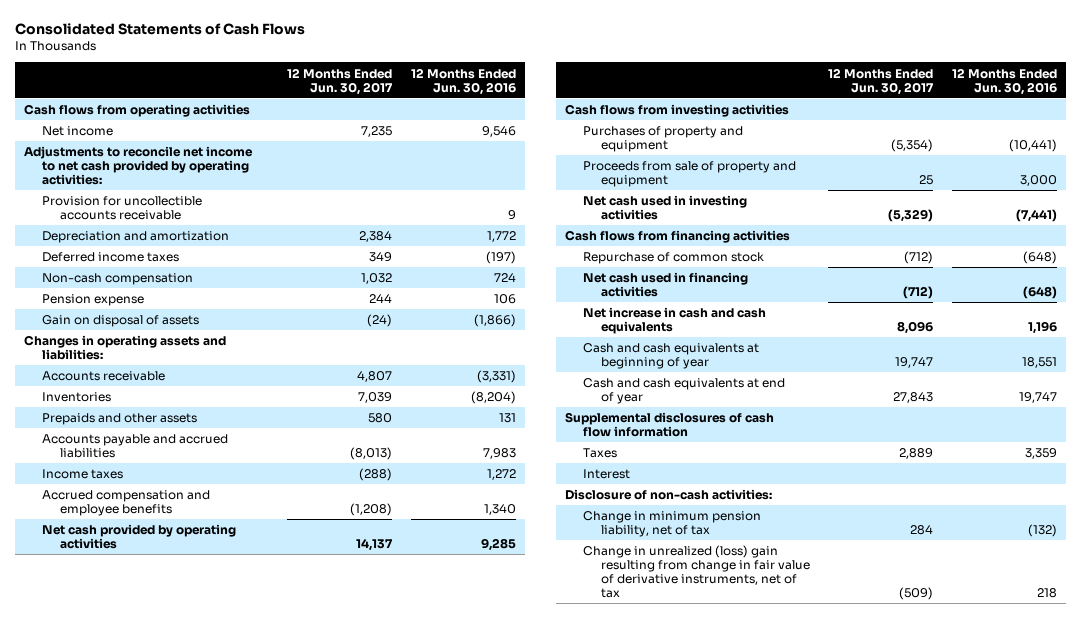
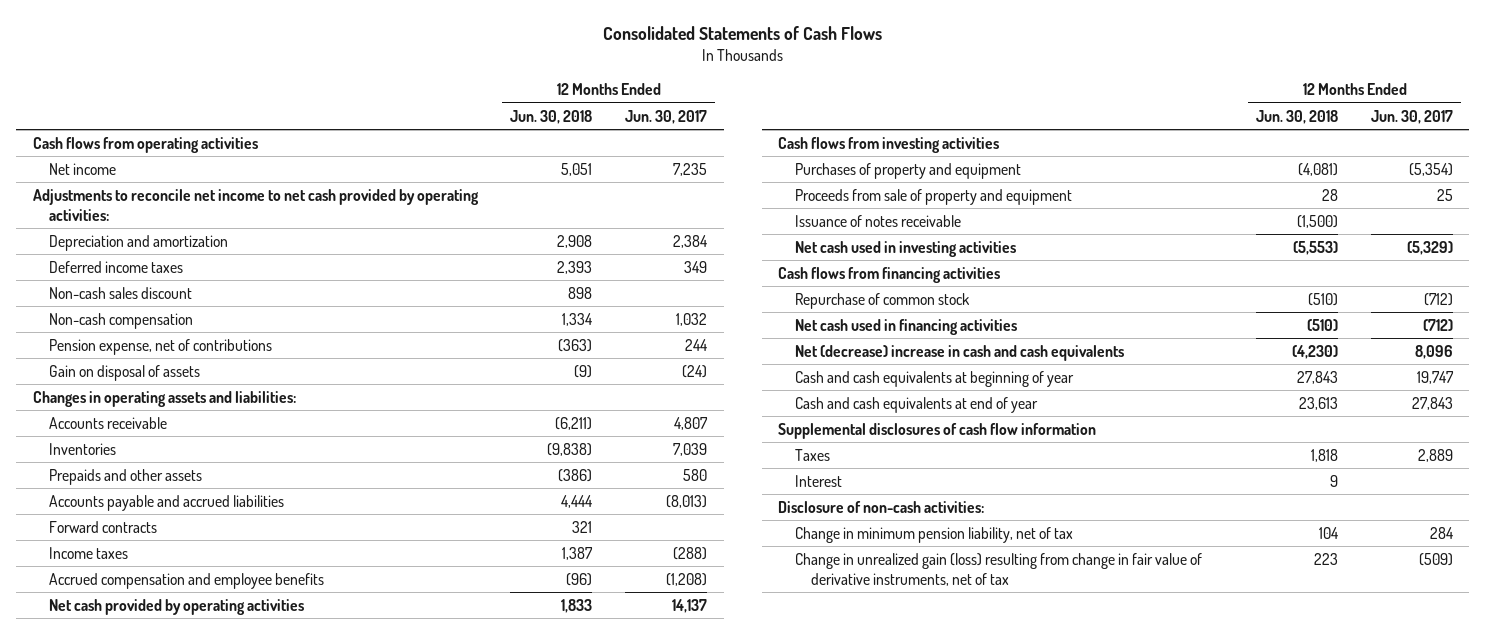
- | 12 Months Ended Jun. 30, 2017 | 12 Months Ended Jun. 30, 2016
+ | 12 Months Ended Jun. 30, 2018 | 12 Months Ended Jun. 30, 2017
- Provision for uncollectible accounts receivable | | 9
+ Non-cash sales discount | 898 |
- Pension expense | 244 | 106
+ Pension expense, net of contributions | (363) | 244
+ Forward contracts | 321 |
+ Issuance of notes receivable | (1,500) |
- Net increase in cash and cash equivalents | 8,096 | 1,196
+ Net (decrease) increase in cash and cash equivalents | (4,230) | 8,096
- Change in unrealized (loss) gain resulting from change in fair value of derivative instruments, net of tax | (509) | 218
+ Change in unrealized gain (loss) resulting from change in fair value of derivative instruments, net of tax | 223 | (509)

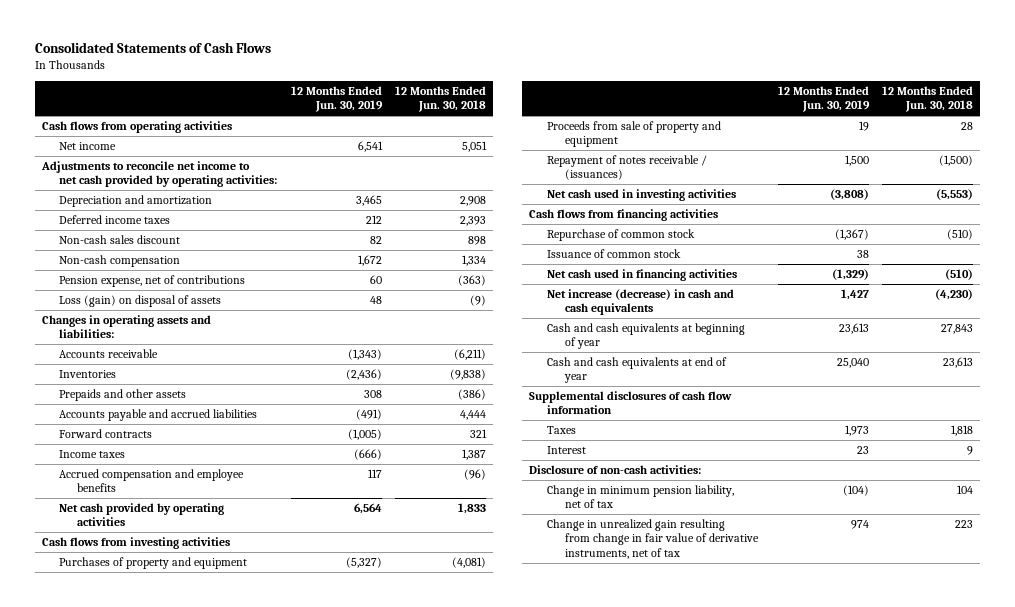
- | 12 Months Ended Jun. 30, 2018 | 12 Months Ended Jun. 30, 2017
+ | 12 Months Ended Jun. 30, 2019 | 12 Months Ended Jun. 30, 2018
- Gain on disposal of assets | (9) | (24)
+ Loss (gain) on disposal of assets | 48 | (9)
- Issuance of notes receivable | (1,500) |
+ Repayment of notes receivable / (issuances) | 1,500 | (1,500)
+ Issuance of common stock | 38 |
- Net (decrease) increase in cash and cash equivalents | (4,230) | 8,096
+ Net increase (decrease) in cash and cash equivalents | 1,427 | (4,230)
- Change in unrealized gain (loss) resulting from change in fair value of derivative instruments, net of tax | 223 | (509)
+ Change in unrealized gain resulting from change in fair value of derivative instruments, net of tax | 974 | 223

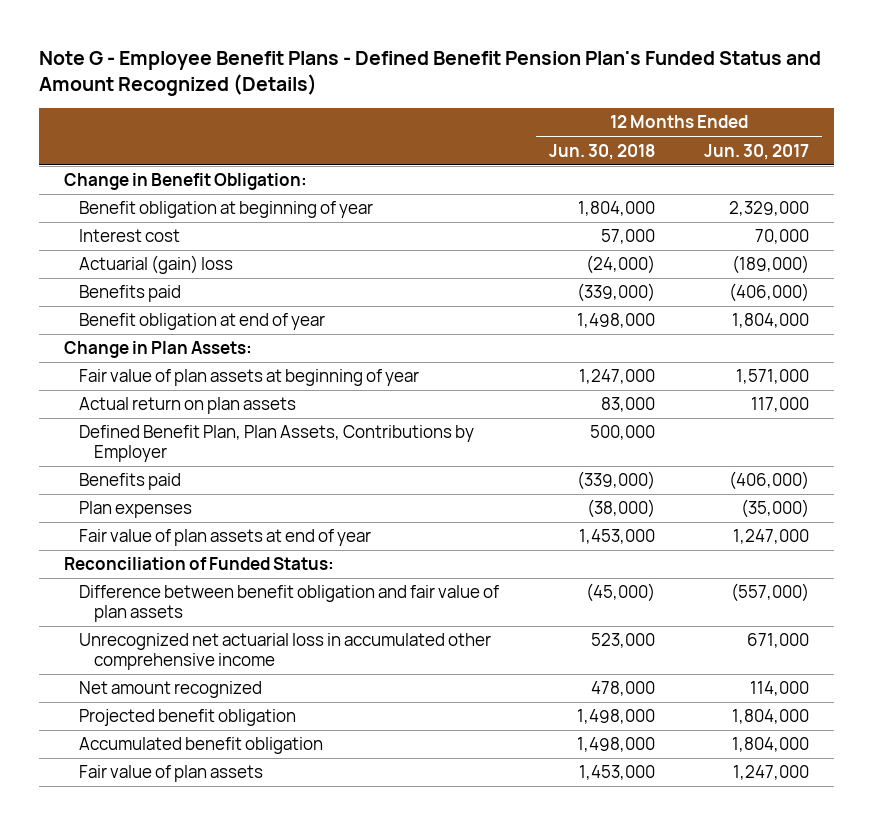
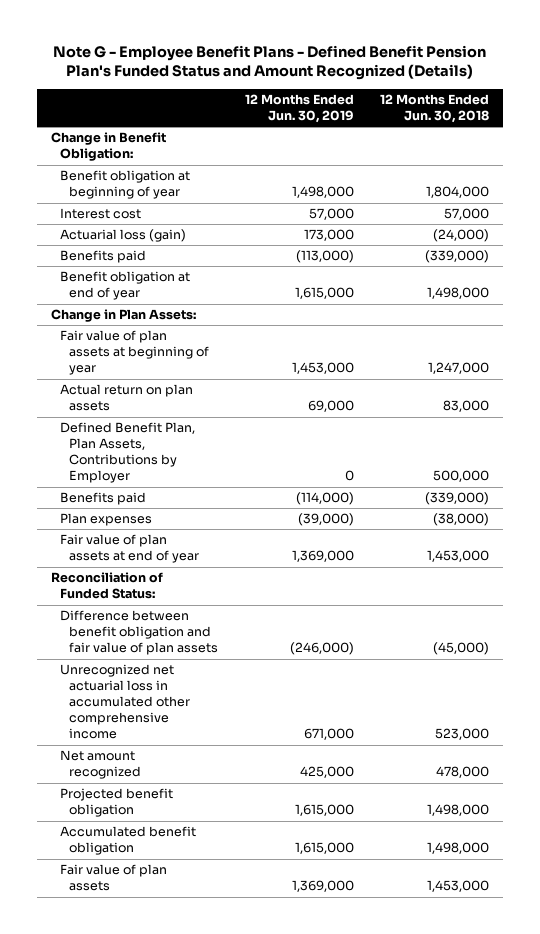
- | 12 Months Ended Jun. 30, 2018 | 12 Months Ended Jun. 30, 2017
+ | 12 Months Ended Jun. 30, 2019 | 12 Months Ended Jun. 30, 2018
- Actuarial (gain) loss | (24,000) | (189,000)
+ Actuarial loss (gain) | 173,000 | (24,000)

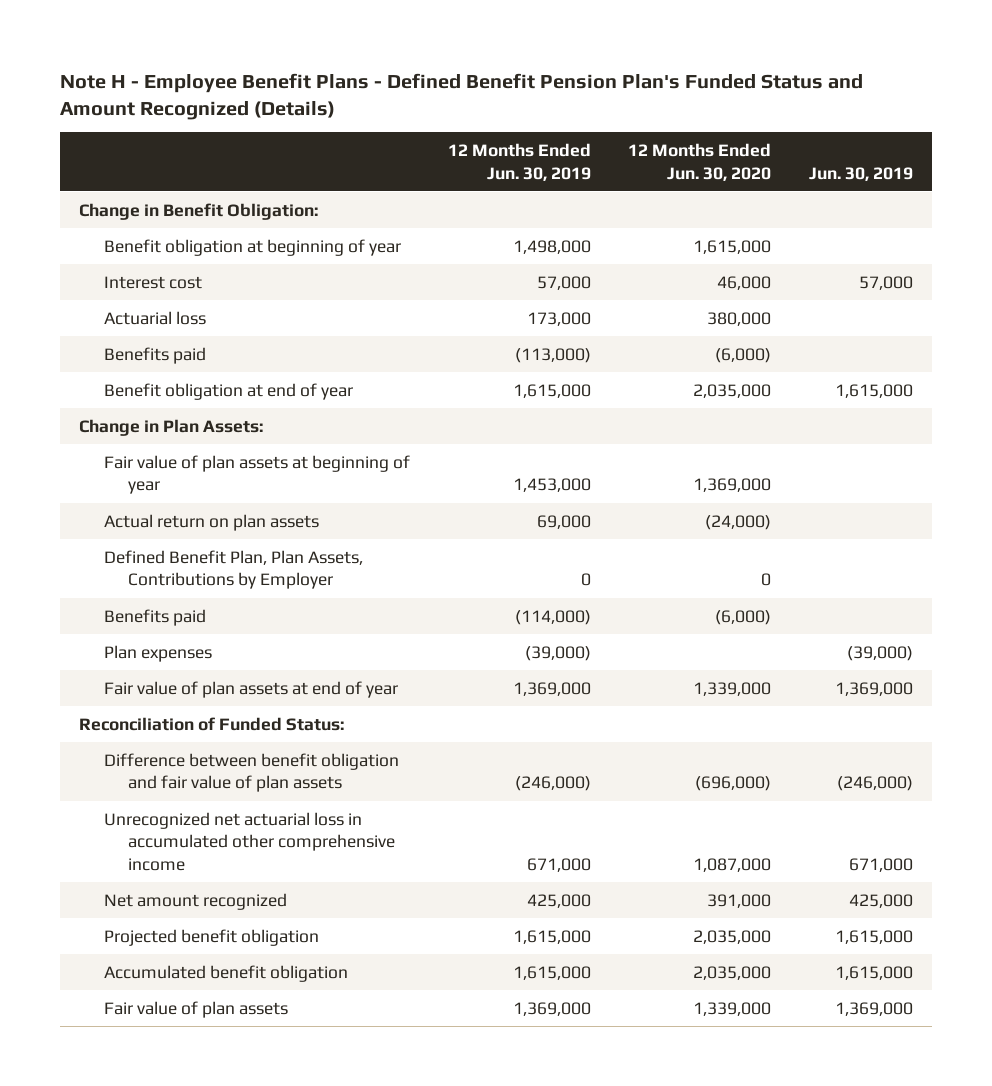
- Note G - Employee Benefit Plans - Defined Benefit Pension Plan's Funded Status and Amount Recognized (Details)
+ Note H - Employee Benefit Plans - Defined Benefit Pension Plan's Funded Status and Amount Recognized (Details)
- | 12 Months Ended Jun. 30, 2019 | 12 Months Ended Jun. 30, 2018
+ | 12 Months Ended Jun. 30, 2019 | 12 Months Ended Jun. 30, 2020 | Jun. 30, 2019
- Actuarial loss (gain) | 173,000 | (24,000)
+ Actuarial loss | 173,000 | 380,000 |

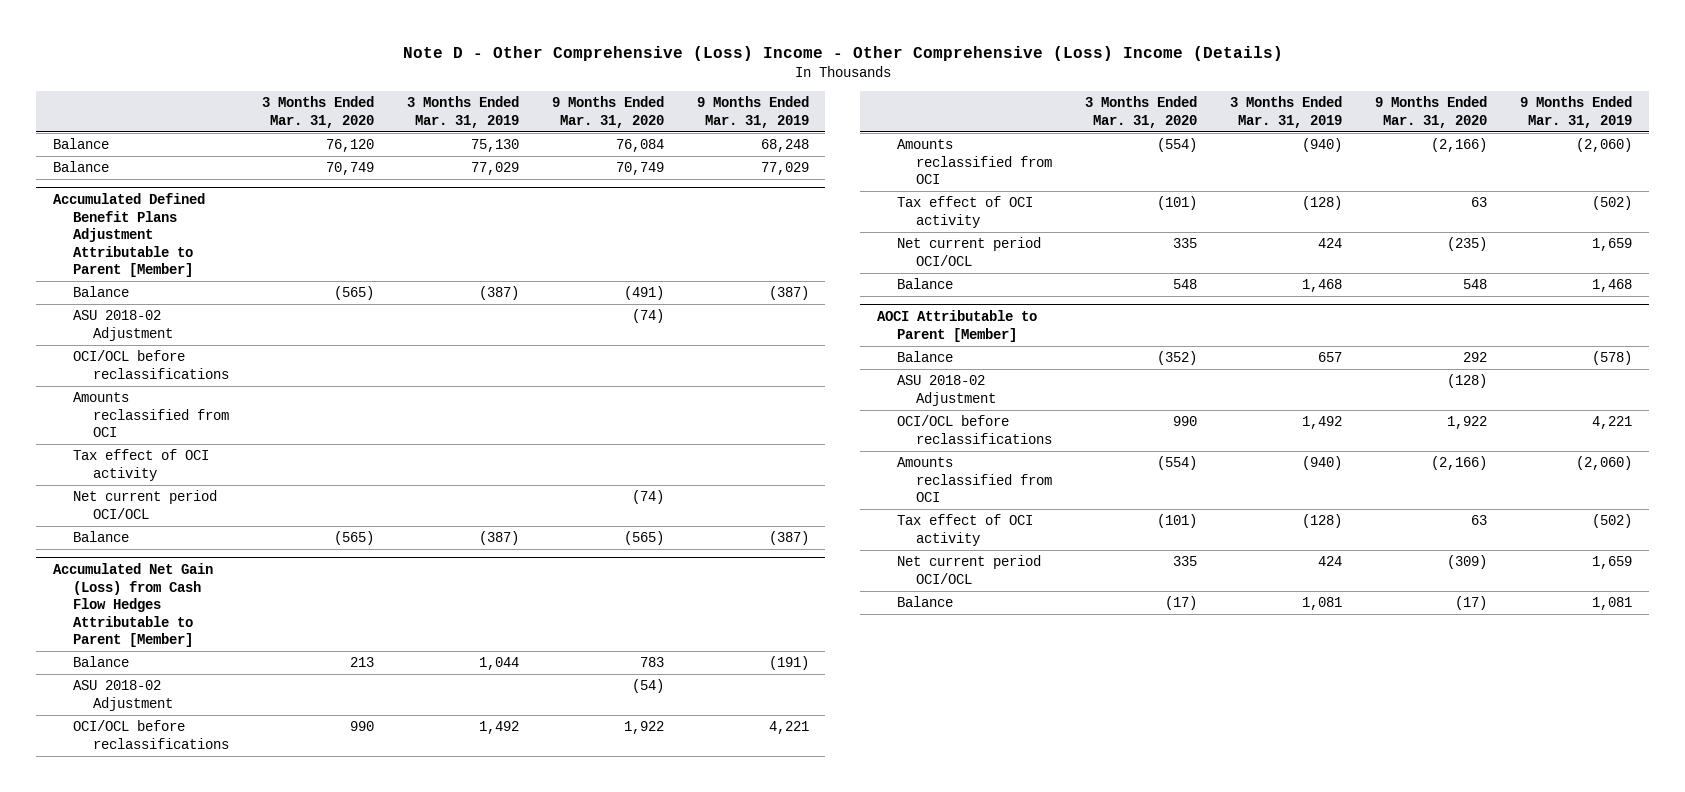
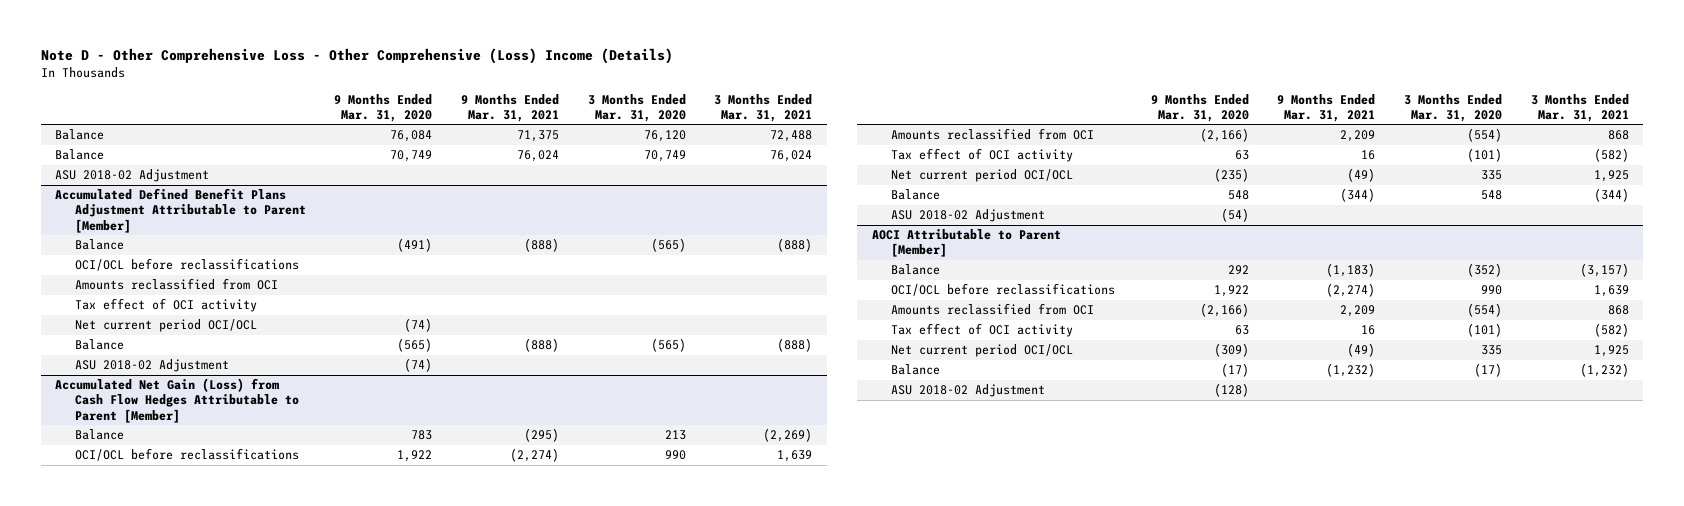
- Note D - Other Comprehensive (Loss) Income - Other Comprehensive (Loss) Income (Details)
+ Note D - Other Comprehensive Loss - Other Comprehensive (Loss) Income (Details)
- | 3 Months Ended Mar. 31, 2020 | 3 Months Ended Mar. 31, 2019 | 9 Months Ended Mar. 31, 2020 | 9 Months Ended Mar. 31, 2019
+ | 9 Months Ended Mar. 31, 2020 | 9 Months Ended Mar. 31, 2021 | 3 Months Ended Mar. 31, 2020 | 3 Months Ended Mar. 31, 2021
+ ASU 2018-02 Adjustment
@ Accumulated Defined Benefit Plans Adjustment Attributable to Parent [Member]
moved down: ASU 2018-02 Adjustment | (74) | | |
@ Accumulated Net Gain (Loss) from Cash Flow Hedges Attributable to Parent [Member]
moved down: ASU 2018-02 Adjustment | (54) | | |
@ AOCI Attributable to Parent [Member]
moved down: ASU 2018-02 Adjustment | (128) | | |

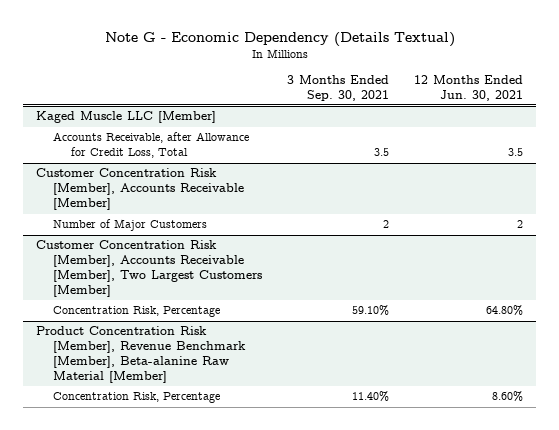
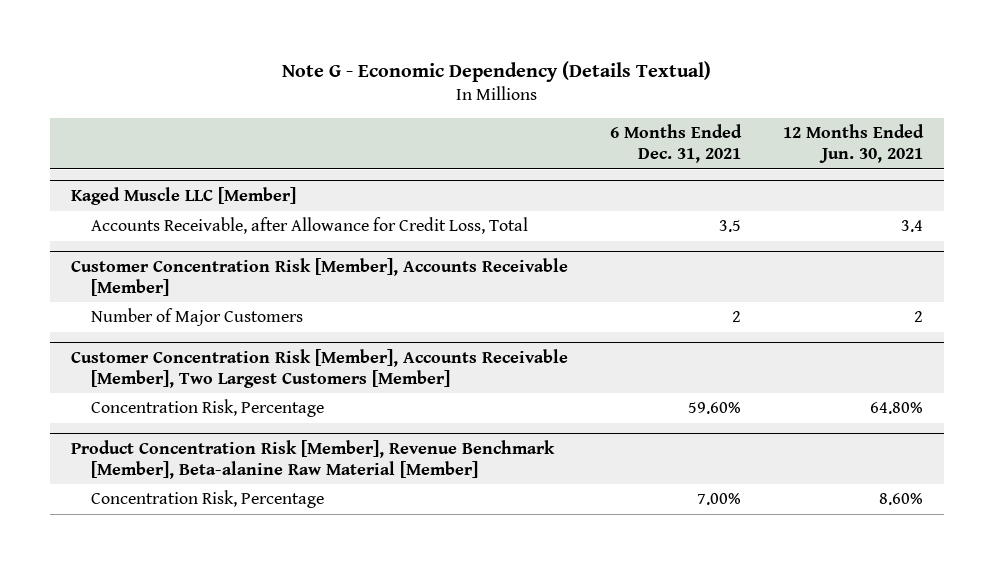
- | 3 Months Ended Sep. 30, 2021 | 12 Months Ended Jun. 30, 2021
+ | 6 Months Ended Dec. 31, 2021 | 12 Months Ended Jun. 30, 2021
@ Kaged Muscle LLC [Member]
- Accounts Receivable, after Allowance for Credit Loss, Total | 3.5 | 3.5
+ Accounts Receivable, after Allowance for Credit Loss, Total | 3.5 | 3.4

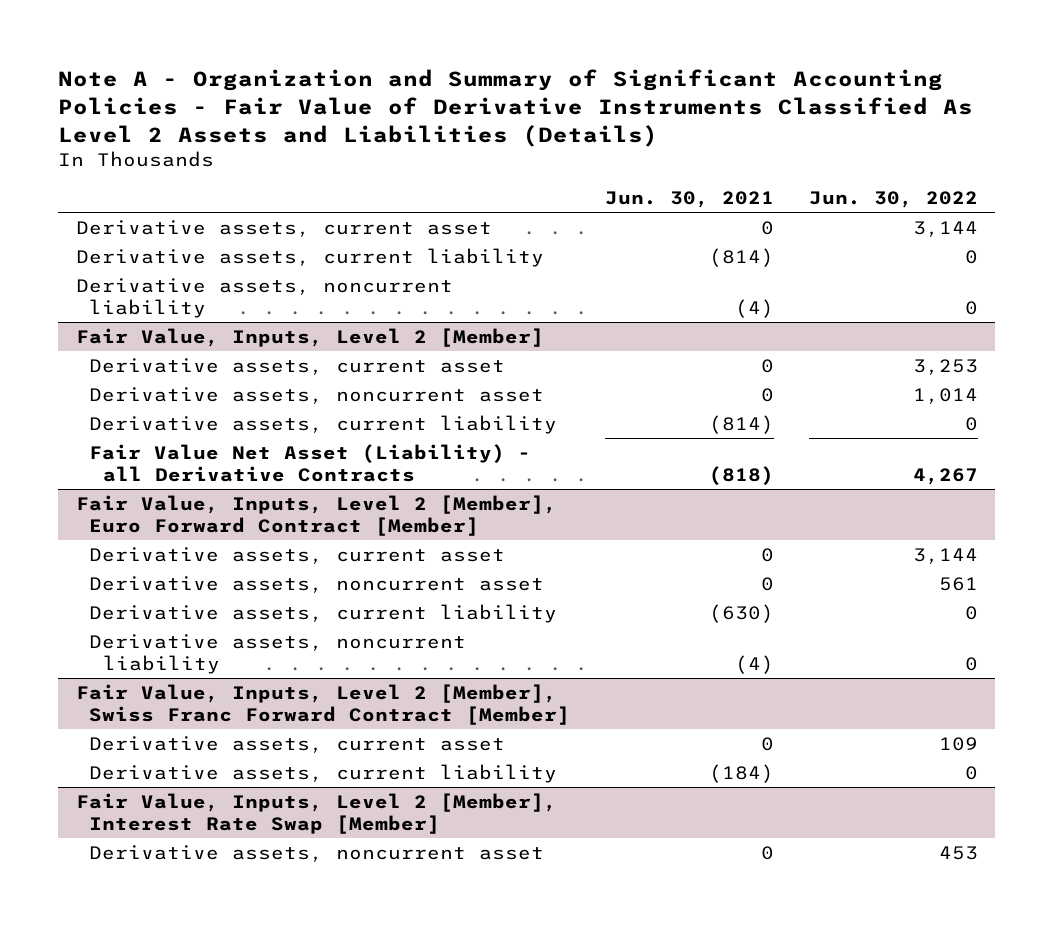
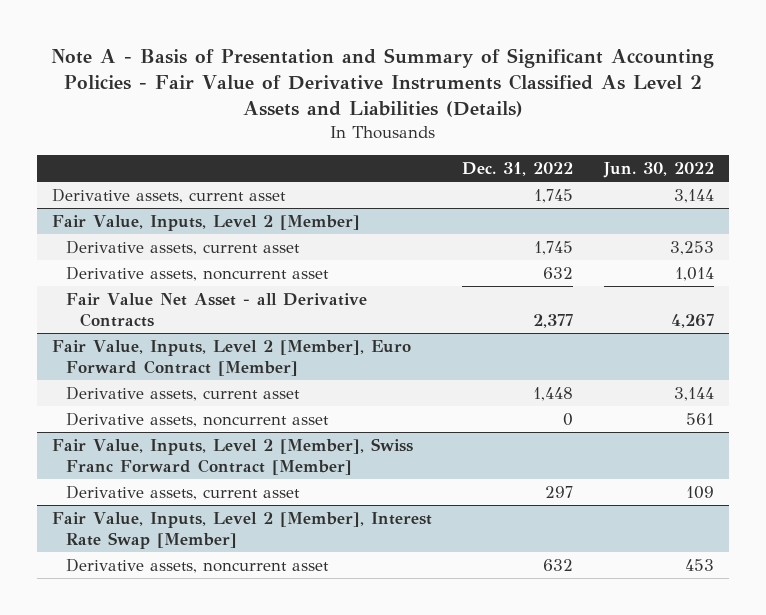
- Note A - Organization and Summary of Significant Accounting Policies - Fair Value of Derivative Instruments Classified As Level 2 Assets and Liabilities (Details)
+ Note A - Basis of Presentation and Summary of Significant Accounting Policies - Fair Value of Derivative Instruments Classified As Level 2 Assets and Liabilities (Details)
- | Jun. 30, 2021 | Jun. 30, 2022
+ | Dec. 31, 2022 | Jun. 30, 2022
- Derivative assets, current liability | (814) | 0
- Derivative assets, noncurrent liability | (4) | 0
@ Fair Value, Inputs, Level 2 [Member]
- Derivative assets, current liability | (814) | 0
- Fair Value Net Asset (Liability) - all Derivative Contracts | (818) | 4,267
+ Fair Value Net Asset - all Derivative Contracts | 2,377 | 4,267
@ Fair Value, Inputs, Level 2 [Member], Euro Forward Contract [Member]
- Derivative assets, current liability | (630) | 0
- Derivative assets, noncurrent liability | (4) | 0
@ Fair Value, Inputs, Level 2 [Member], Swiss Franc Forward Contract [Member]
- Derivative assets, current liability | (184) | 0

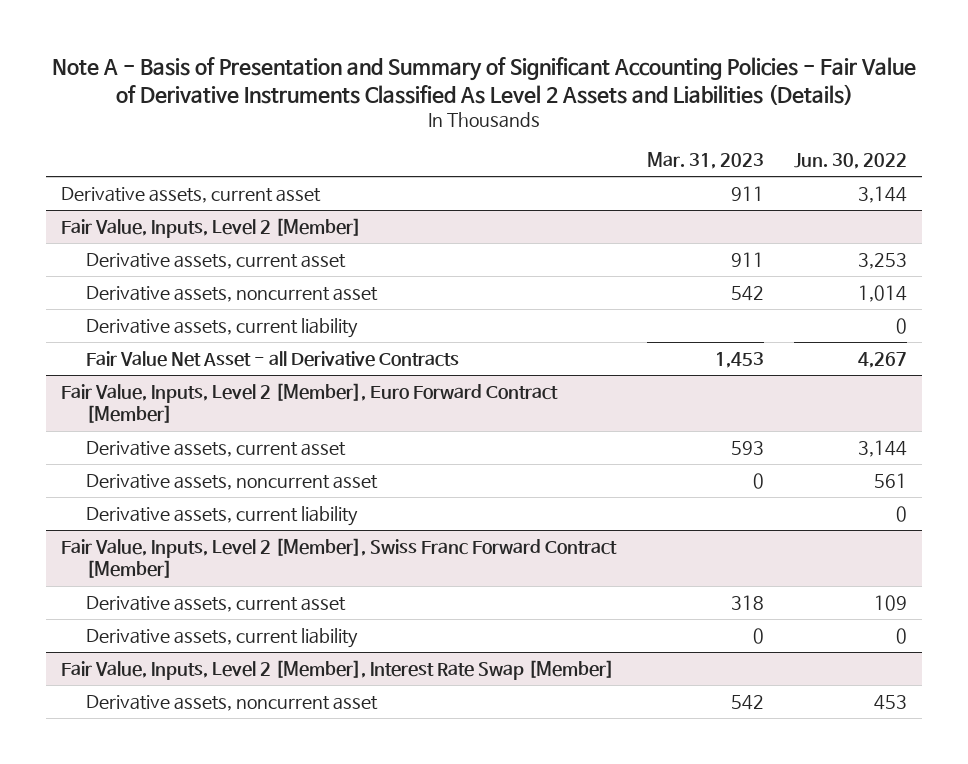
- | Dec. 31, 2022 | Jun. 30, 2022
+ | Mar. 31, 2023 | Jun. 30, 2022
@ Fair Value, Inputs, Level 2 [Member]
+ Derivative assets, current liability | | 0
@ Fair Value, Inputs, Level 2 [Member], Euro Forward Contract [Member]
+ Derivative assets, current liability | | 0
@ Fair Value, Inputs, Level 2 [Member], Swiss Franc Forward Contract [Member]
+ Derivative assets, current liability | 0 | 0

